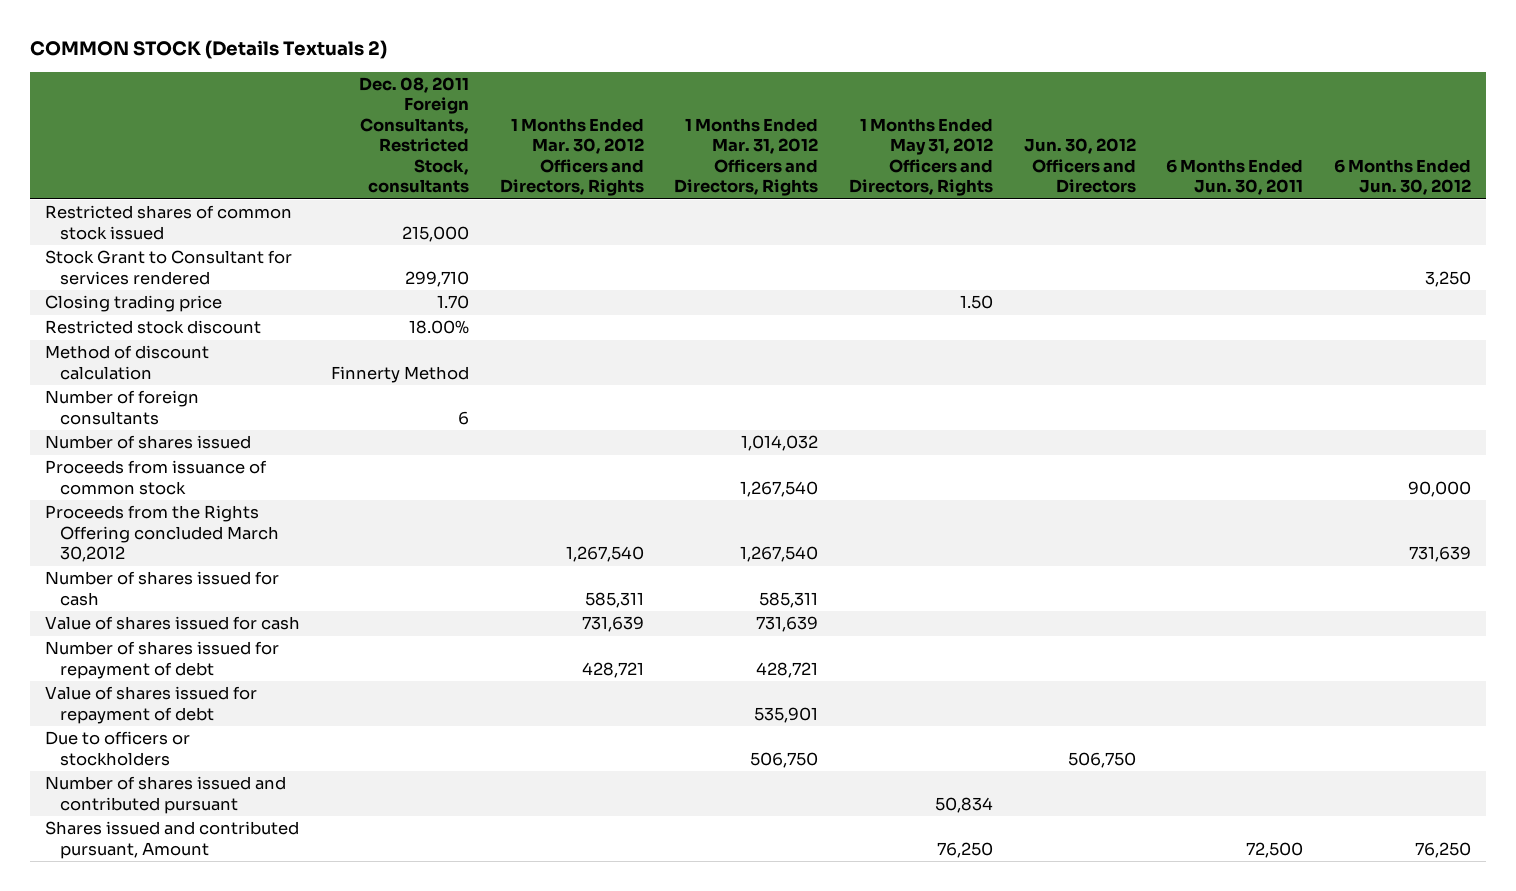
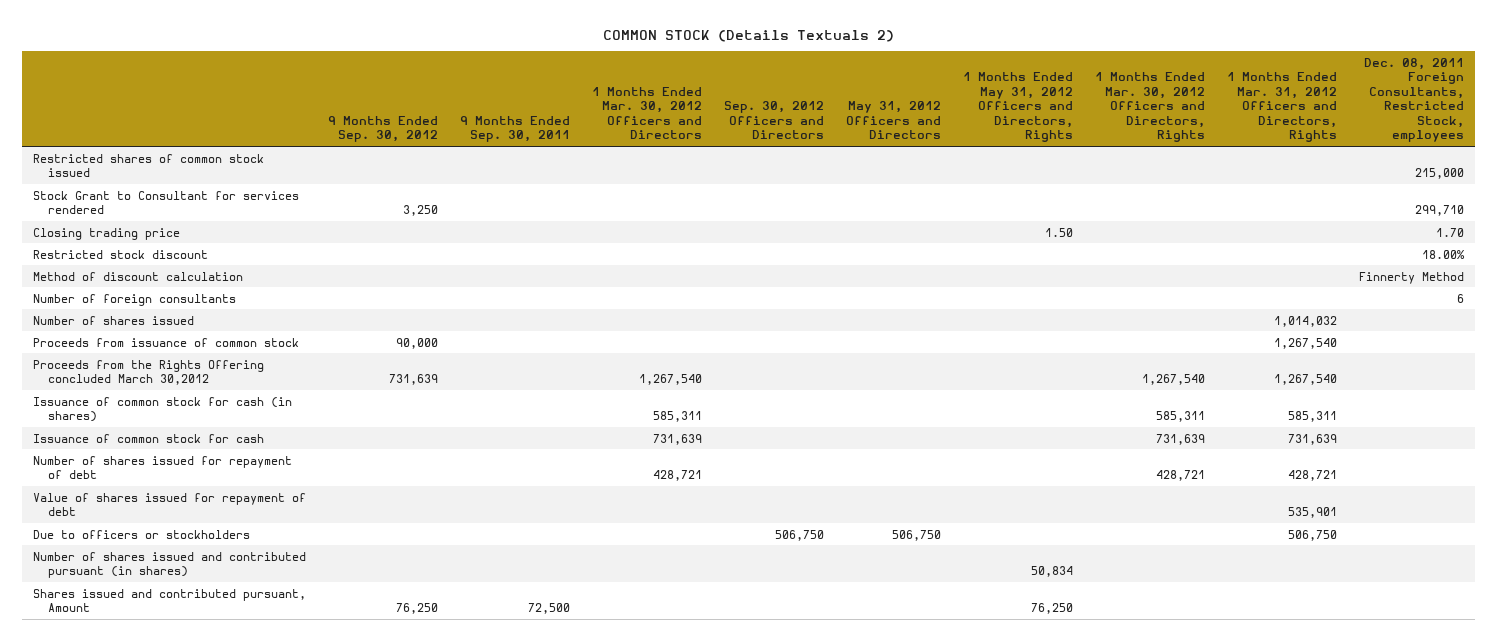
- | Dec. 08, 2011 Foreign Consultants, Restricted Stock, consultants | 1 Months Ended Mar. 30, 2012 Officers and Directors, Rights | 1 Months Ended Mar. 31, 2012 Officers and Directors, Rights | 1 Months Ended May 31, 2012 Officers and Directors, Rights | Jun. 30, 2012 Officers and Directors | 6 Months Ended Jun. 30, 2011 | 6 Months Ended Jun. 30, 2012
+ | 9 Months Ended Sep. 30, 2012 | 9 Months Ended Sep. 30, 2011 | 1 Months Ended Mar. 30, 2012 Officers and Directors | Sep. 30, 2012 Officers and Directors | May 31, 2012 Officers and Directors | 1 Months Ended May 31, 2012 Officers and Directors, Rights | 1 Months Ended Mar. 30, 2012 Officers and Directors, Rights | 1 Months Ended Mar. 31, 2012 Officers and Directors, Rights | Dec. 08, 2011 Foreign Consultants, Restricted Stock, employees
- Number of shares issued for cash | | 585,311 | 585,311 | | | |
- Value of shares issued for cash | | 731,639 | 731,639 | | | |
+ Issuance of common stock for cash (in shares) | | | 585,311 | | | | 585,311 | 585,311 |
+ Issuance of common stock for cash | | | 731,639 | | | | 731,639 | 731,639 |
- Number of shares issued and contributed pursuant | | | | 50,834 | | |
+ Number of shares issued and contributed pursuant (in shares) | | | | | | 50,834 | | |

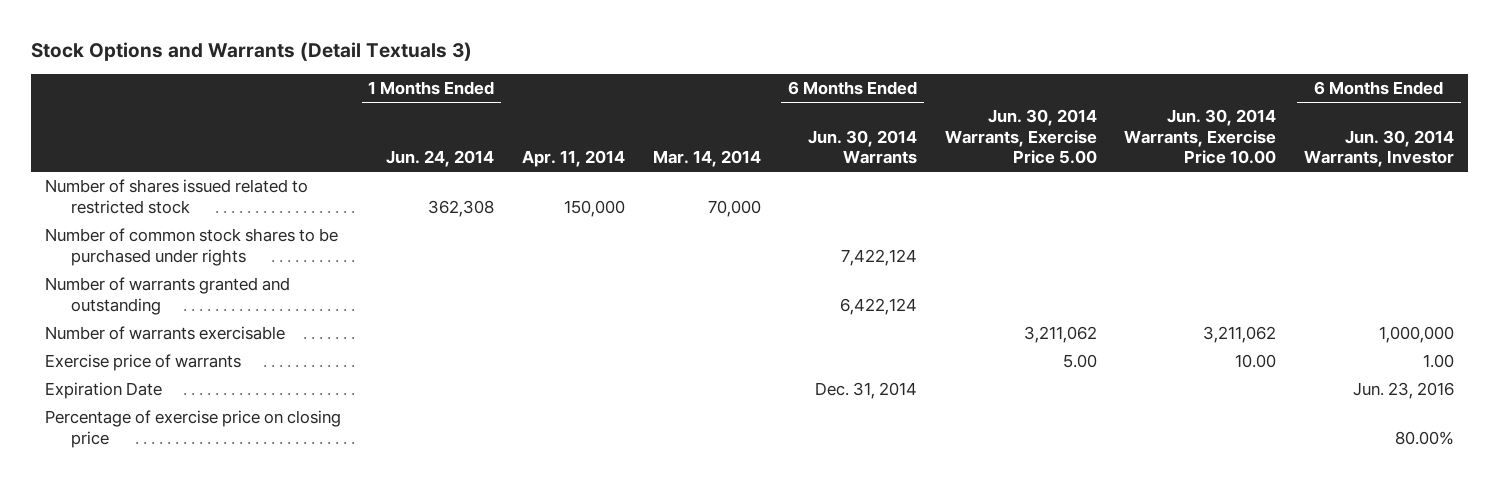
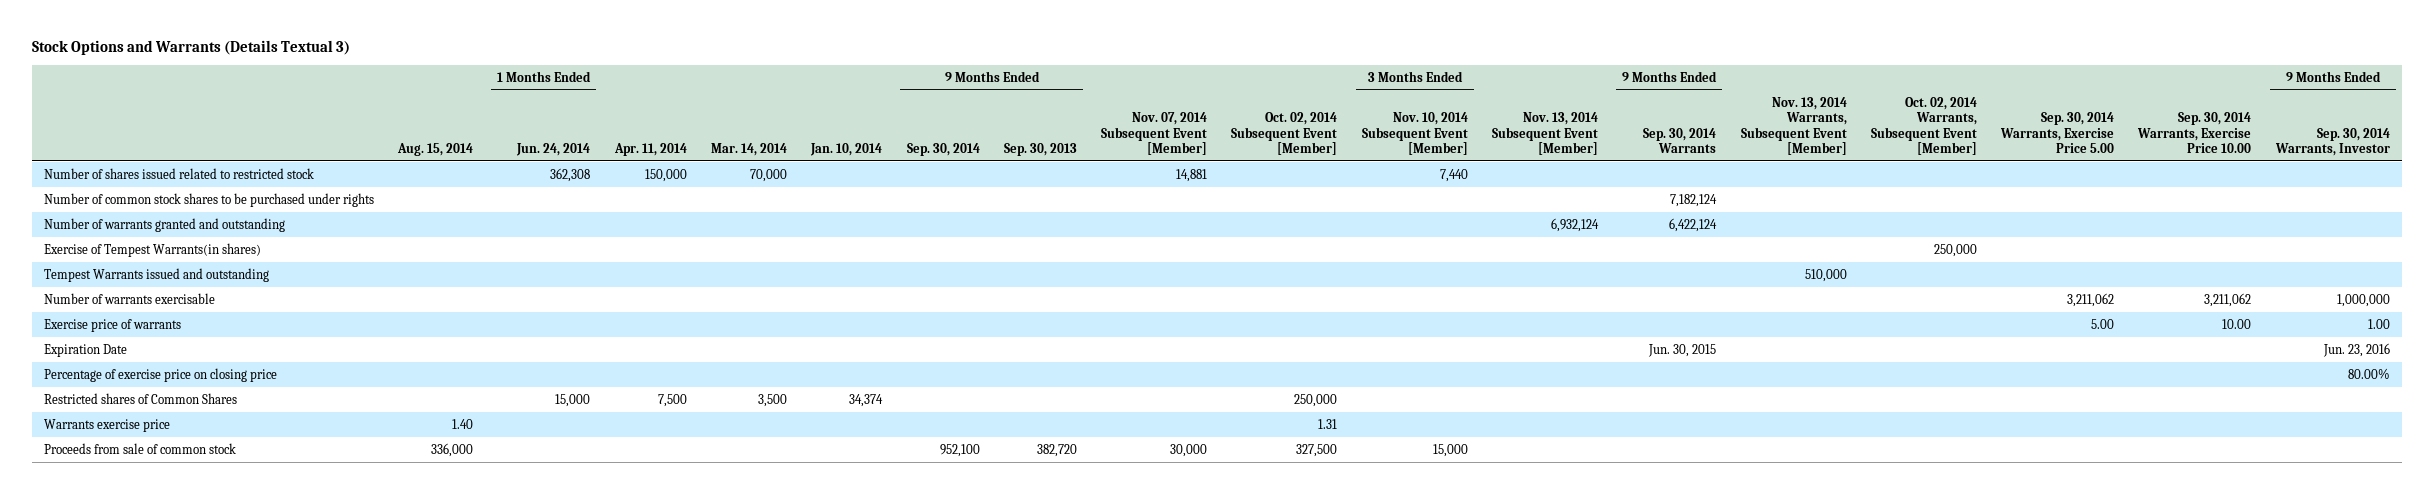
- Stock Options and Warrants (Detail Textuals 3)
+ Stock Options and Warrants (Details Textual 3)
- | 1 Months Ended Jun. 24, 2014 | Apr. 11, 2014 | Mar. 14, 2014 | 6 Months Ended Jun. 30, 2014 Warrants | Jun. 30, 2014 Warrants, Exercise Price 5.00 | Jun. 30, 2014 Warrants, Exercise Price 10.00 | 6 Months Ended Jun. 30, 2014 Warrants, Investor
+ | Aug. 15, 2014 | 1 Months Ended Jun. 24, 2014 | Apr. 11, 2014 | Mar. 14, 2014 | Jan. 10, 2014 | 9 Months Ended Sep. 30, 2014 | 9 Months Ended Sep. 30, 2013 | Nov. 07, 2014 Subsequent Event [Member] | Oct. 02, 2014 Subsequent Event [Member] | 3 Months Ended Nov. 10, 2014 Subsequent Event [Member] | Nov. 13, 2014 Subsequent Event [Member] | 9 Months Ended Sep. 30, 2014 Warrants | Nov. 13, 2014 Warrants, Subsequent Event [Member] | Oct. 02, 2014 Warrants, Subsequent Event [Member] | Sep. 30, 2014 Warrants, Exercise Price 5.00 | Sep. 30, 2014 Warrants, Exercise Price 10.00 | 9 Months Ended Sep. 30, 2014 Warrants, Investor
+ Exercise of Tempest Warrants(in shares) | | | | | | | | | | | | | | 250,000 | | |
+ Tempest Warrants issued and outstanding | | | | | | | | | | | | | 510,000 | | | |
+ Restricted shares of Common Shares | | 15,000 | 7,500 | 3,500 | 34,374 | | | | 250,000 | | | | | | | |
+ Warrants exercise price | 1.40 | | | | | | | | 1.31 | | | | | | | |
+ Proceeds from sale of common stock | 336,000 | | | | | 952,100 | 382,720 | 30,000 | 327,500 | 15,000 | | | | | | |

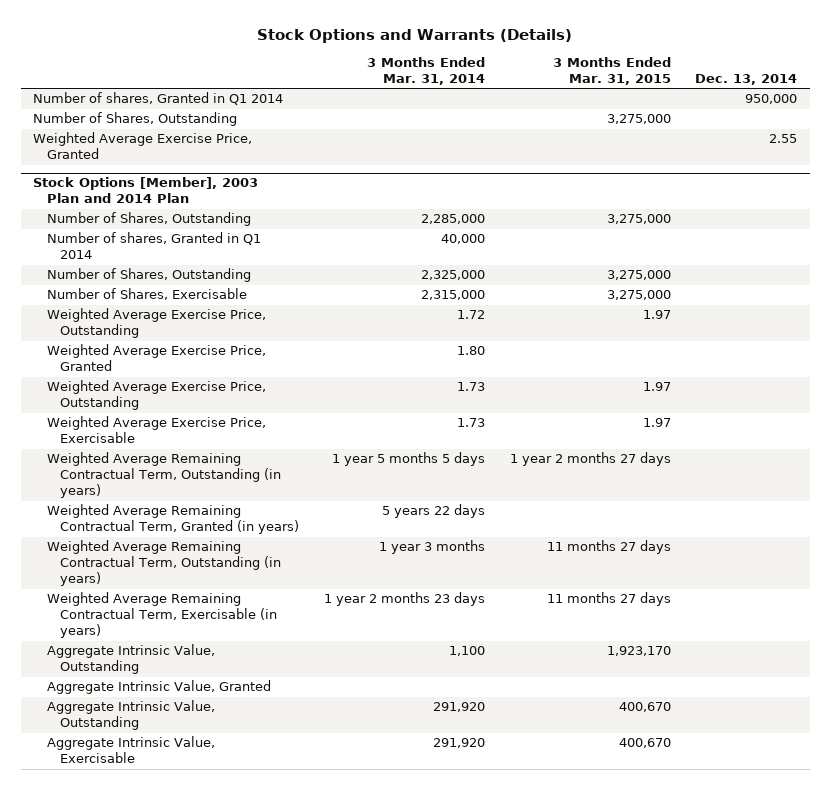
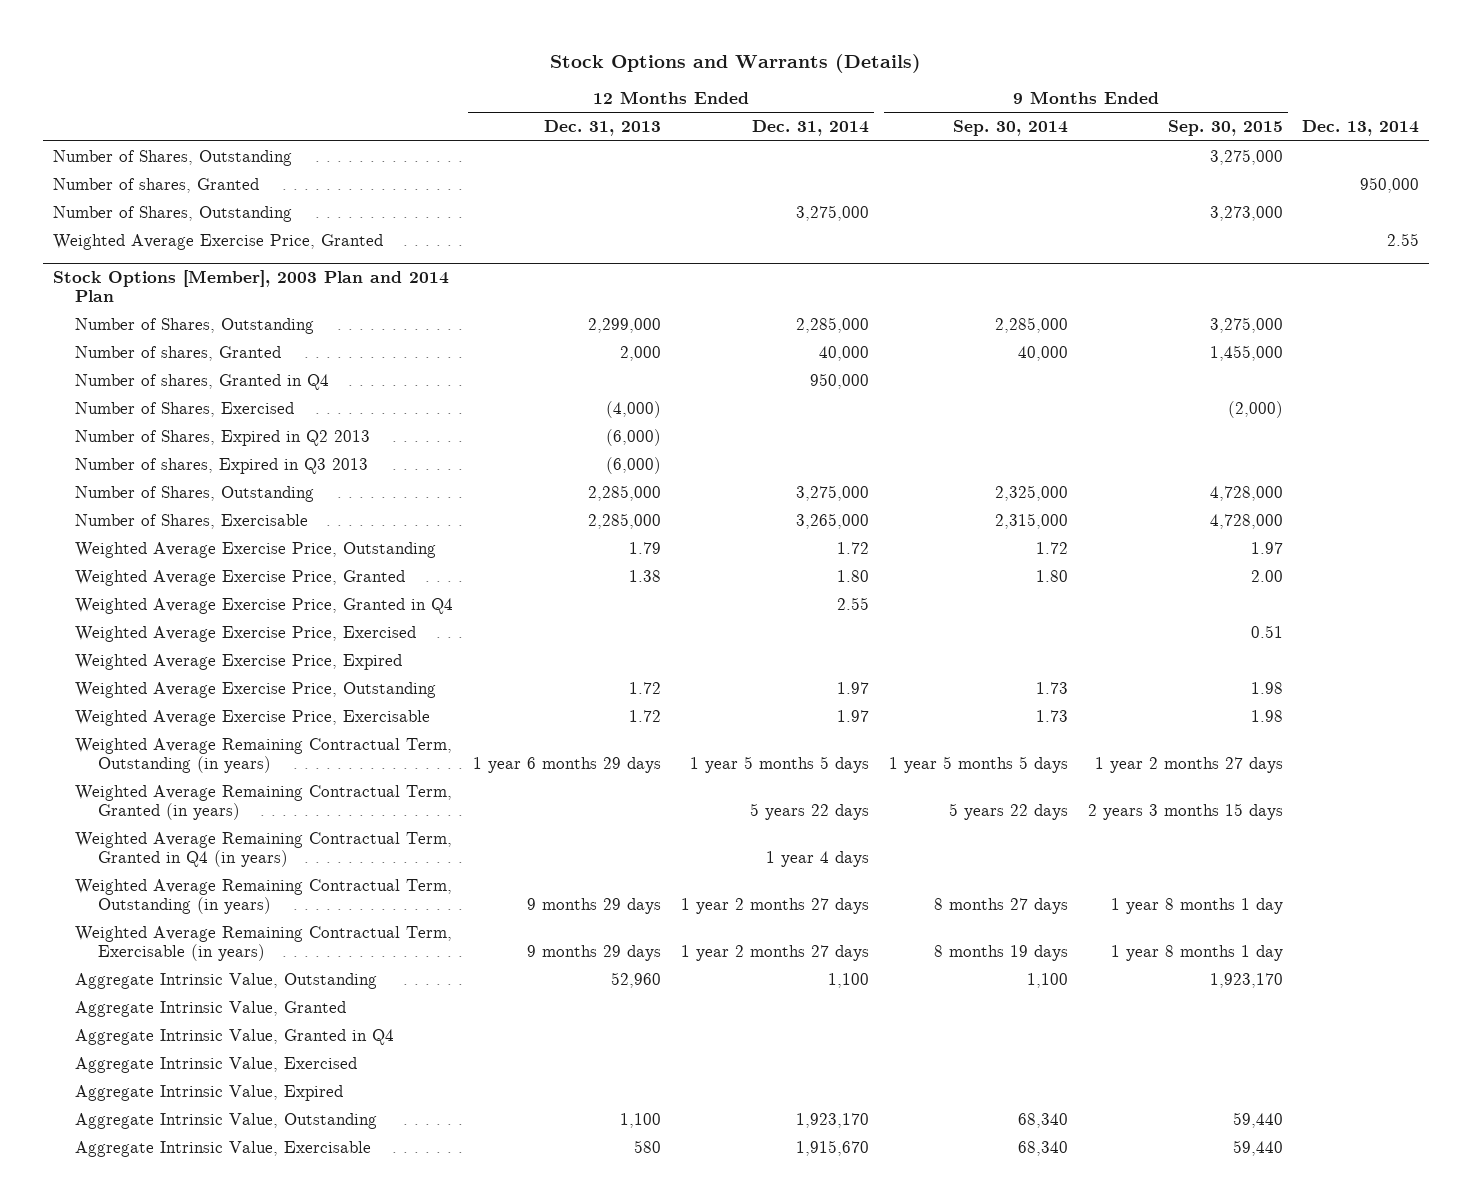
- | 3 Months Ended Mar. 31, 2014 | 3 Months Ended Mar. 31, 2015 | Dec. 13, 2014
+ | 12 Months Ended Dec. 31, 2013 | 12 Months Ended Dec. 31, 2014 | 9 Months Ended Sep. 30, 2014 | 9 Months Ended Sep. 30, 2015 | Dec. 13, 2014
- Number of shares, Granted in Q1 2014 | | | 950,000
+ Number of shares, Granted | | | | | 950,000
+ Number of Shares, Outstanding | | 3,275,000 | | 3,273,000 |
@ Stock Options [Member], 2003 Plan and 2014 Plan
- Number of shares, Granted in Q1 2014 | 40,000 | |
+ Number of shares, Granted | 2,000 | 40,000 | 40,000 | 1,455,000 |
+ Number of shares, Granted in Q4 | | 950,000 | | |
+ Number of Shares, Exercised | (4,000) | | | (2,000) |
+ Number of Shares, Expired in Q2 2013 | (6,000) | | | |
+ Number of shares, Expired in Q3 2013 | (6,000) | | | |
+ Weighted Average Exercise Price, Granted in Q4 | | 2.55 | | |
+ Weighted Average Exercise Price, Exercised | | | | 0.51 |
+ Weighted Average Exercise Price, Expired
+ Weighted Average Remaining Contractual Term, Granted in Q4 (in years) | | 1 year 4 days | | |
+ Aggregate Intrinsic Value, Granted in Q4
+ Aggregate Intrinsic Value, Exercised
+ Aggregate Intrinsic Value, Expired

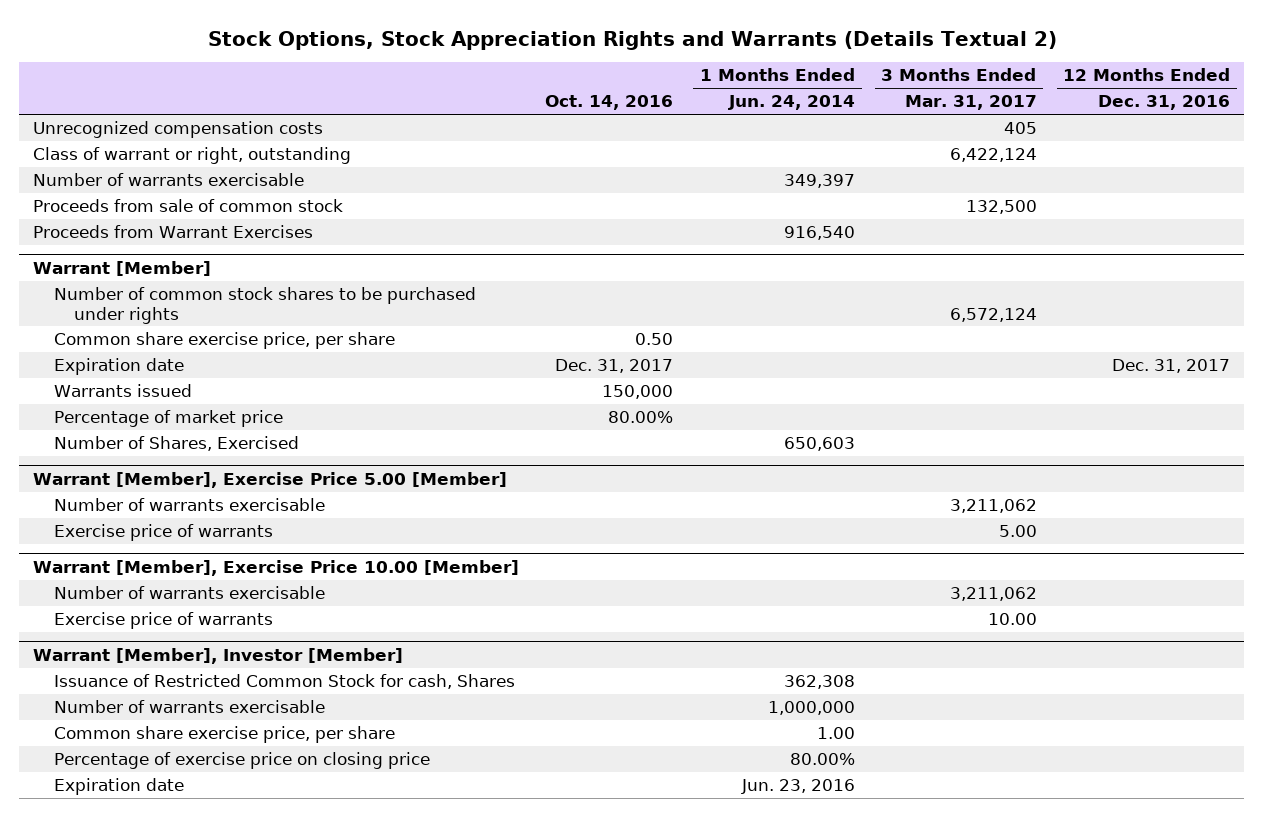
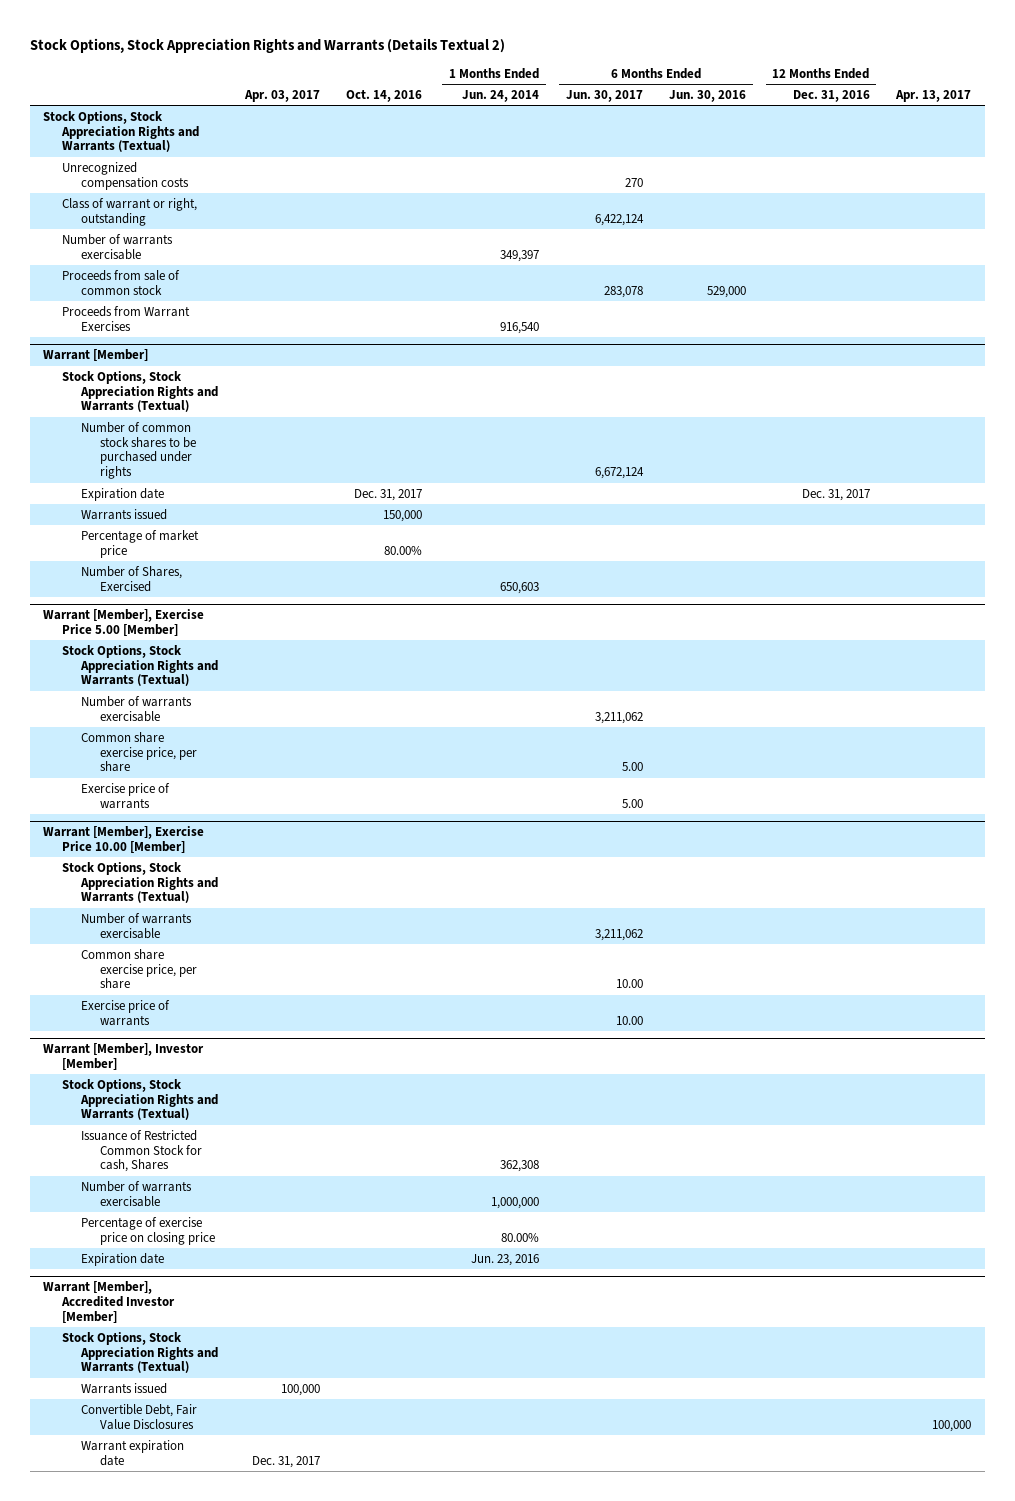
- | Oct. 14, 2016 | 1 Months Ended Jun. 24, 2014 | 3 Months Ended Mar. 31, 2017 | 12 Months Ended Dec. 31, 2016
+ | Apr. 03, 2017 | Oct. 14, 2016 | 1 Months Ended Jun. 24, 2014 | 6 Months Ended Jun. 30, 2017 | 6 Months Ended Jun. 30, 2016 | 12 Months Ended Dec. 31, 2016 | Apr. 13, 2017
+ Stock Options, Stock Appreciation Rights and Warrants (Textual)
@ Warrant [Member]
+ Stock Options, Stock Appreciation Rights and Warrants (Textual)
- Common share exercise price, per share | 0.50 | | |
@ Warrant [Member], Exercise Price 5.00 [Member]
+ Stock Options, Stock Appreciation Rights and Warrants (Textual)
+ Common share exercise price, per share | | | | 5.00 | | |
@ Warrant [Member], Exercise Price 10.00 [Member]
+ Stock Options, Stock Appreciation Rights and Warrants (Textual)
+ Common share exercise price, per share | | | | 10.00 | | |
@ Warrant [Member], Investor [Member]
+ Stock Options, Stock Appreciation Rights and Warrants (Textual)
- Common share exercise price, per share | | 1.00 | |
+ Warrant [Member], Accredited Investor [Member]
+ Stock Options, Stock Appreciation Rights and Warrants (Textual)
+ Warrants issued | 100,000 | | | | | |
+ Convertible Debt, Fair Value Disclosures | | | | | | | 100,000
+ Warrant expiration date | Dec. 31, 2017 | | | | | |

